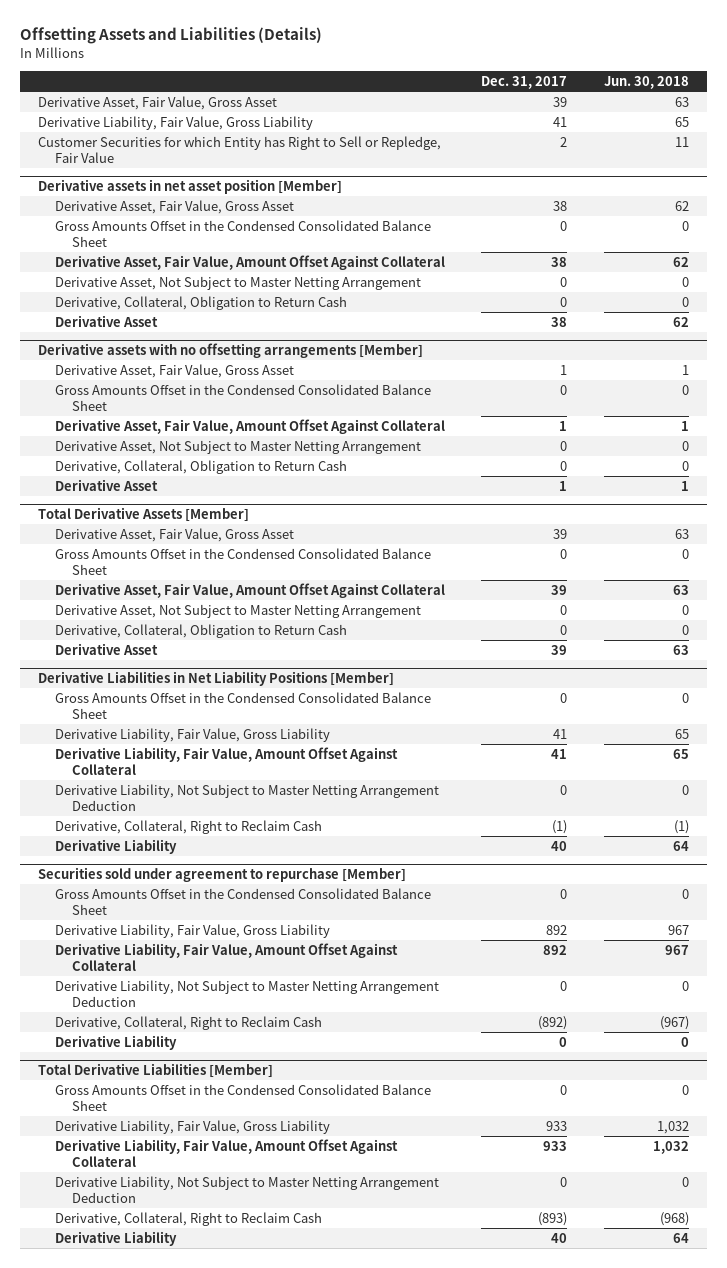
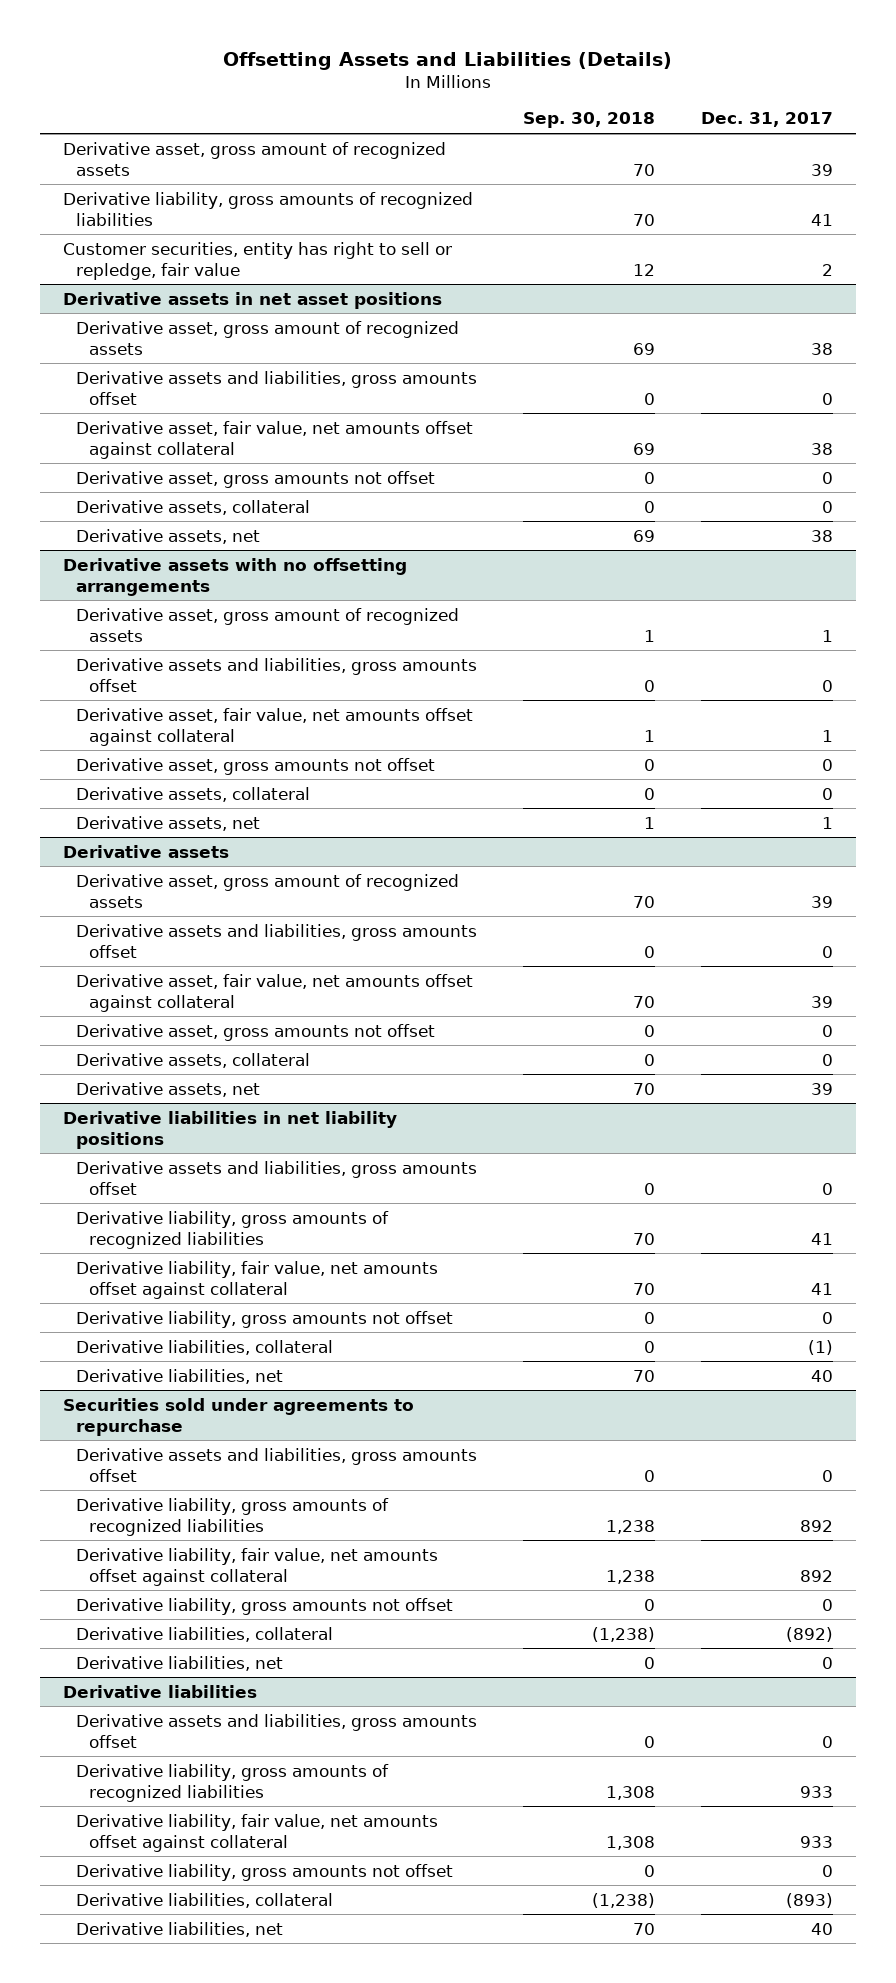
- | Dec. 31, 2017 | Jun. 30, 2018
+ | Sep. 30, 2018 | Dec. 31, 2017
- Derivative Asset, Fair Value, Gross Asset | 39 | 63
- Derivative Liability, Fair Value, Gross Liability | 41 | 65
- Customer Securities for which Entity has Right to Sell or Repledge, Fair Value | 2 | 11
- Derivative assets in net asset position [Member]
- Derivative Asset, Fair Value, Gross Asset | 38 | 62
- Gross Amounts Offset in the Condensed Consolidated Balance Sheet | 0 | 0
- Derivative Asset, Fair Value, Amount Offset Against Collateral | 38 | 62
- Derivative Asset, Not Subject to Master Netting Arrangement | 0 | 0
- Derivative, Collateral, Obligation to Return Cash | 0 | 0
- Derivative Asset | 38 | 62
- Derivative assets with no offsetting arrangements [Member]
- Derivative Asset, Fair Value, Gross Asset | 1 | 1
- Gross Amounts Offset in the Condensed Consolidated Balance Sheet | 0 | 0
- Derivative Asset, Fair Value, Amount Offset Against Collateral | 1 | 1
- Derivative Asset, Not Subject to Master Netting Arrangement | 0 | 0
- Derivative, Collateral, Obligation to Return Cash | 0 | 0
- Derivative Asset | 1 | 1
- Total Derivative Assets [Member]
- Derivative Asset, Fair Value, Gross Asset | 39 | 63
- Gross Amounts Offset in the Condensed Consolidated Balance Sheet | 0 | 0
- Derivative Asset, Fair Value, Amount Offset Against Collateral | 39 | 63
- Derivative Asset, Not Subject to Master Netting Arrangement | 0 | 0
- Derivative, Collateral, Obligation to Return Cash | 0 | 0
- Derivative Asset | 39 | 63
- Derivative Liabilities in Net Liability Positions [Member]
- Gross Amounts Offset in the Condensed Consolidated Balance Sheet | 0 | 0
- Derivative Liability, Fair Value, Gross Liability | 41 | 65
- Derivative Liability, Fair Value, Amount Offset Against Collateral | 41 | 65
- Derivative Liability, Not Subject to Master Netting Arrangement Deduction | 0 | 0
- Derivative, Collateral, Right to Reclaim Cash | (1) | (1)
- Derivative Liability | 40 | 64
- Securities sold under agreement to repurchase [Member]
- Gross Amounts Offset in the Condensed Consolidated Balance Sheet | 0 | 0
- Derivative Liability, Fair Value, Gross Liability | 892 | 967
- Derivative Liability, Fair Value, Amount Offset Against Collateral | 892 | 967
- Derivative Liability, Not Subject to Master Netting Arrangement Deduction | 0 | 0
- Derivative, Collateral, Right to Reclaim Cash | (892) | (967)
- Derivative Liability | 0 | 0
- Total Derivative Liabilities [Member]
- Gross Amounts Offset in the Condensed Consolidated Balance Sheet | 0 | 0
- Derivative Liability, Fair Value, Gross Liability | 933 | 1,032
- Derivative Liability, Fair Value, Amount Offset Against Collateral | 933 | 1,032
- Derivative Liability, Not Subject to Master Netting Arrangement Deduction | 0 | 0
- Derivative, Collateral, Right to Reclaim Cash | (893) | (968)
- Derivative Liability | 40 | 64
+ Derivative asset, gross amount of recognized assets | 70 | 39
+ Derivative liability, gross amounts of recognized liabilities | 70 | 41
+ Customer securities, entity has right to sell or repledge, fair value | 12 | 2
+ Derivative assets in net asset positions
+ Derivative asset, gross amount of recognized assets | 69 | 38
+ Derivative assets and liabilities, gross amounts offset | 0 | 0
+ Derivative asset, fair value, net amounts offset against collateral | 69 | 38
+ Derivative asset, gross amounts not offset | 0 | 0
+ Derivative assets, collateral | 0 | 0
+ Derivative assets, net | 69 | 38
+ Derivative assets with no offsetting arrangements
+ Derivative asset, gross amount of recognized assets | 1 | 1
+ Derivative assets and liabilities, gross amounts offset | 0 | 0
+ Derivative asset, fair value, net amounts offset against collateral | 1 | 1
+ Derivative asset, gross amounts not offset | 0 | 0
+ Derivative assets, collateral | 0 | 0
+ Derivative assets, net | 1 | 1
+ Derivative assets
+ Derivative asset, gross amount of recognized assets | 70 | 39
+ Derivative assets and liabilities, gross amounts offset | 0 | 0
+ Derivative asset, fair value, net amounts offset against collateral | 70 | 39
+ Derivative asset, gross amounts not offset | 0 | 0
+ Derivative assets, collateral | 0 | 0
+ Derivative assets, net | 70 | 39
+ Derivative liabilities in net liability positions
+ Derivative assets and liabilities, gross amounts offset | 0 | 0
+ Derivative liability, gross amounts of recognized liabilities | 70 | 41
+ Derivative liability, fair value, net amounts offset against collateral | 70 | 41
+ Derivative liability, gross amounts not offset | 0 | 0
+ Derivative liabilities, collateral | 0 | (1)
+ Derivative liabilities, net | 70 | 40
+ Securities sold under agreements to repurchase
+ Derivative assets and liabilities, gross amounts offset | 0 | 0
+ Derivative liability, gross amounts of recognized liabilities | 1,238 | 892
+ Derivative liability, fair value, net amounts offset against collateral | 1,238 | 892
+ Derivative liability, gross amounts not offset | 0 | 0
+ Derivative liabilities, collateral | (1,238) | (892)
+ Derivative liabilities, net | 0 | 0
+ Derivative liabilities
+ Derivative assets and liabilities, gross amounts offset | 0 | 0
+ Derivative liability, gross amounts of recognized liabilities | 1,308 | 933
+ Derivative liability, fair value, net amounts offset against collateral | 1,308 | 933
+ Derivative liability, gross amounts not offset | 0 | 0
+ Derivative liabilities, collateral | (1,238) | (893)
+ Derivative liabilities, net | 70 | 40

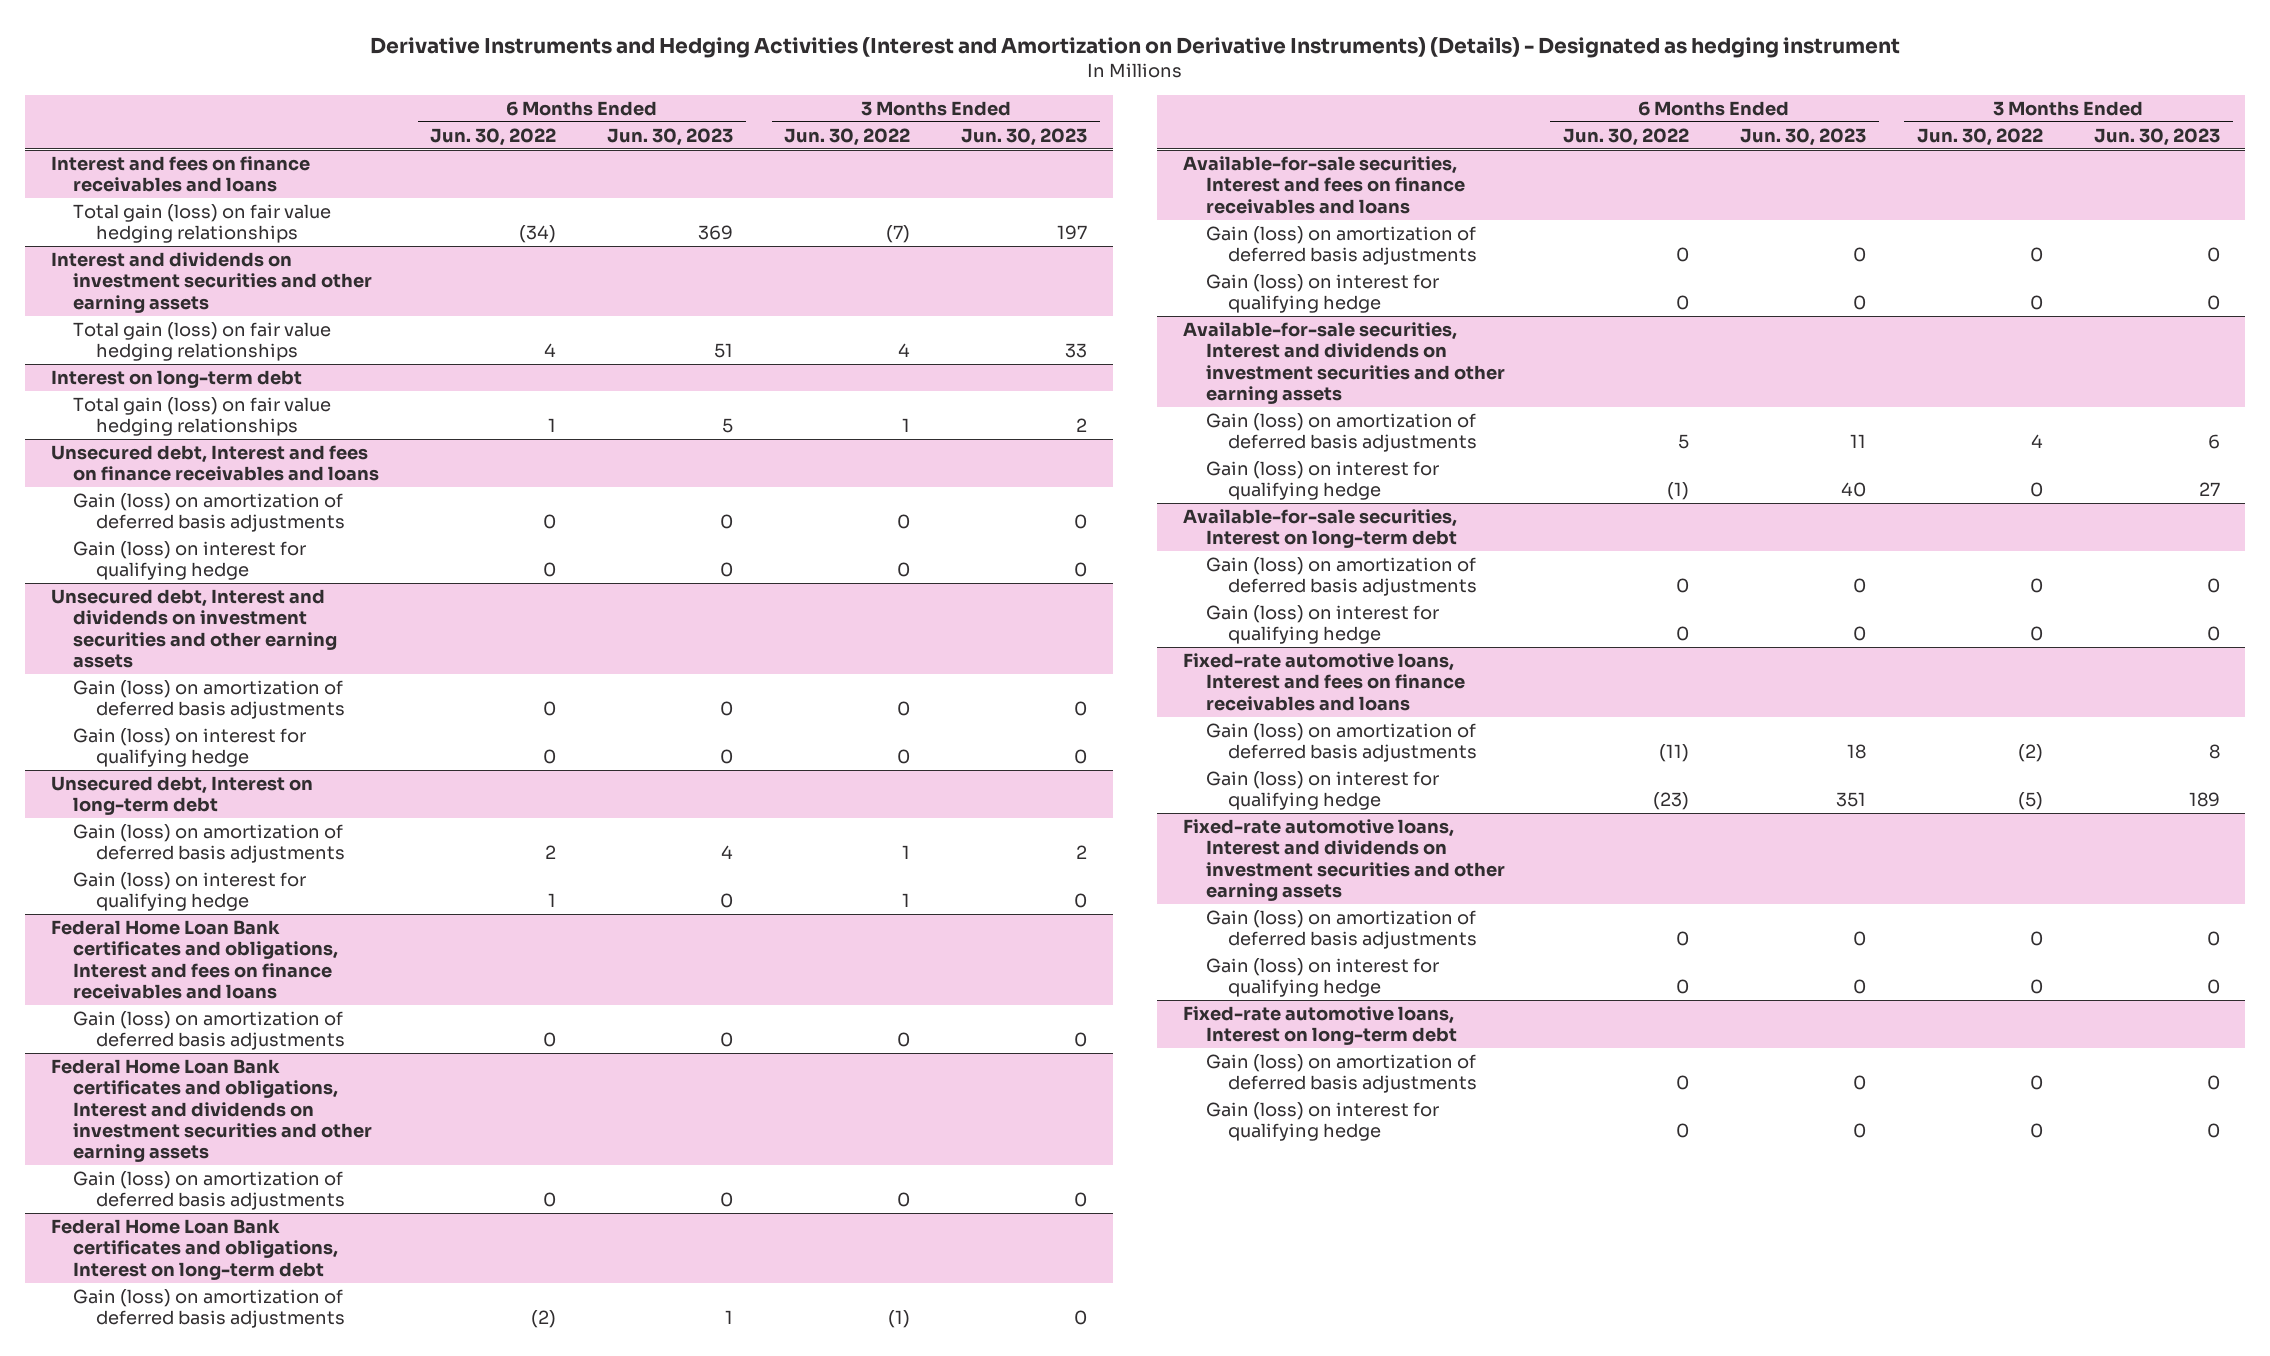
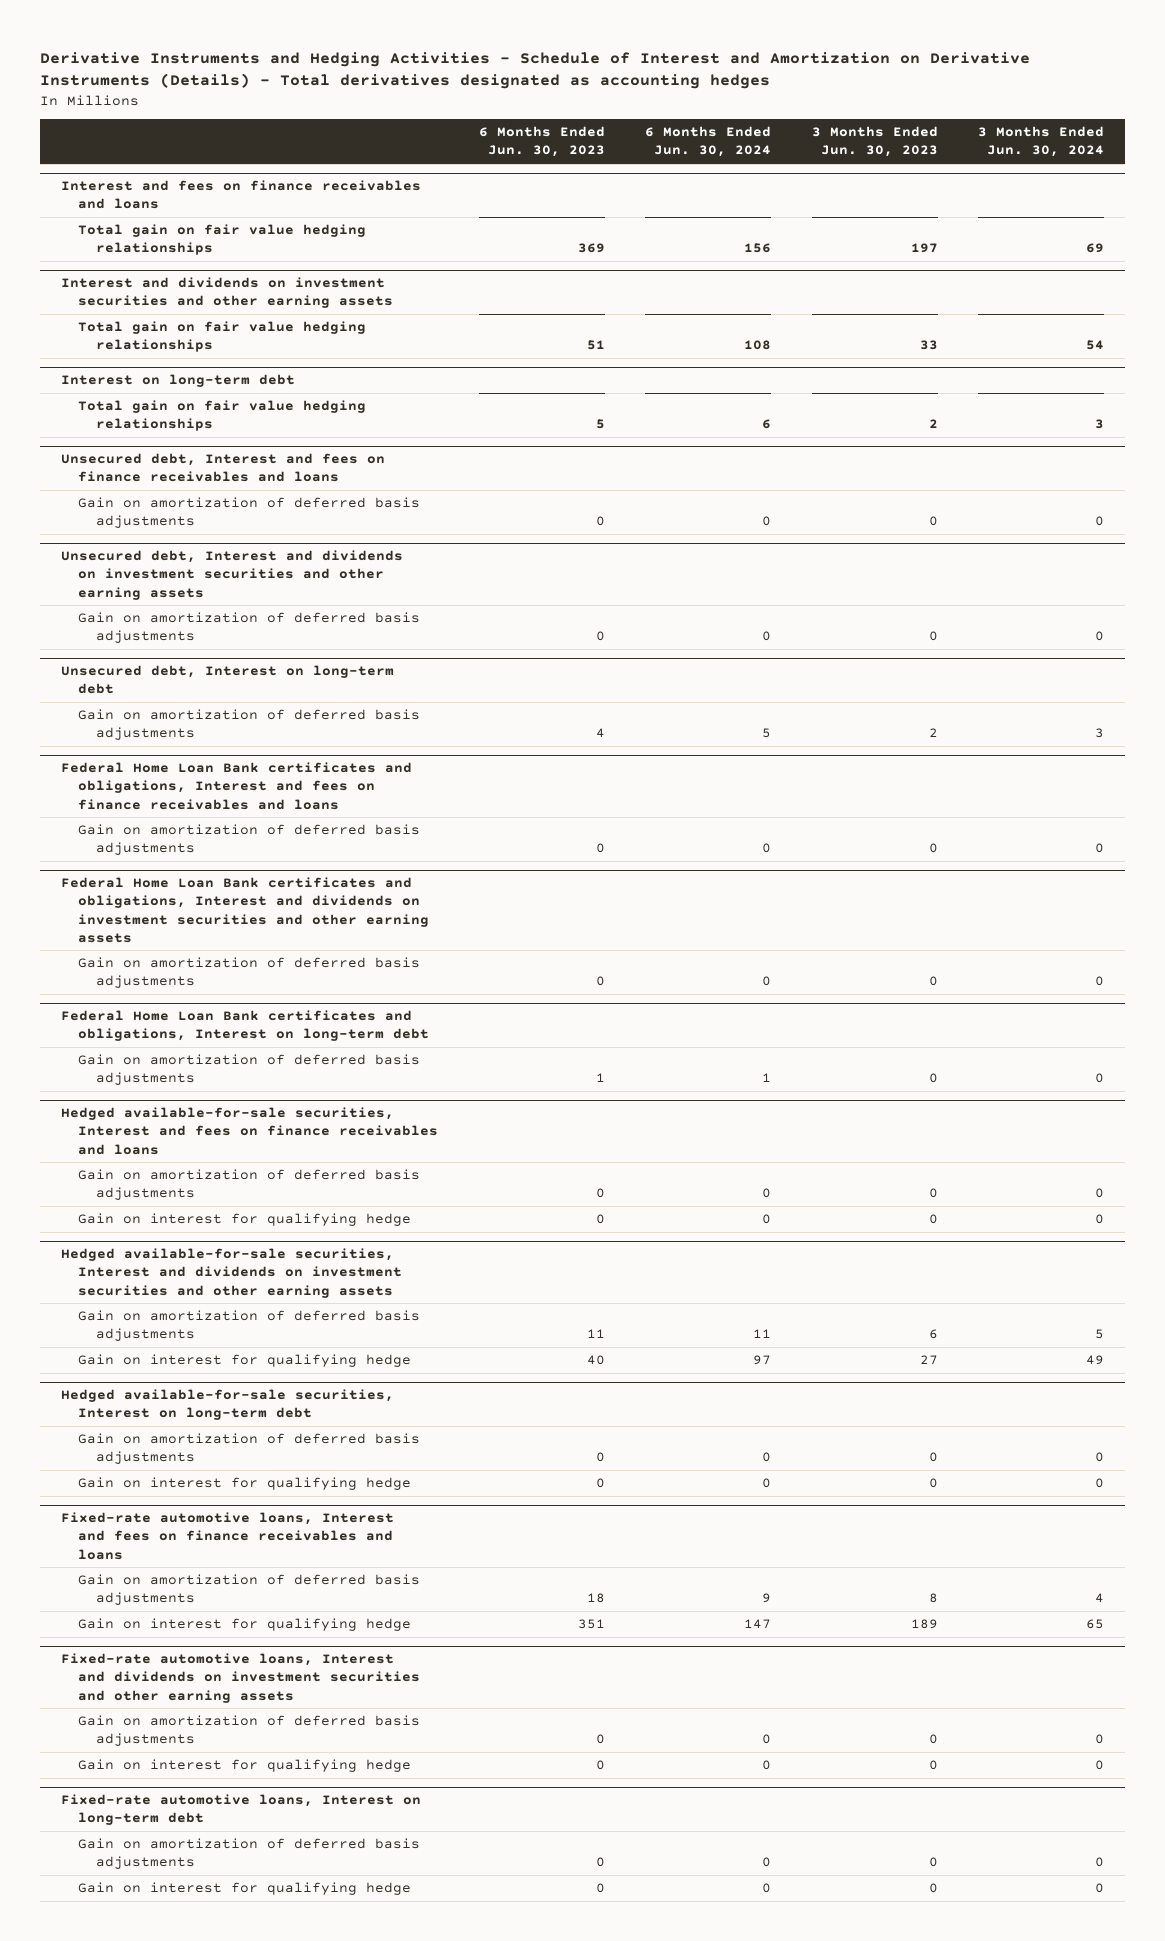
- Derivative Instruments and Hedging Activities (Interest and Amortization on Derivative Instruments) (Details) - Designated as hedging instrument
+ Derivative Instruments and Hedging Activities - Schedule of Interest and Amortization on Derivative Instruments (Details) - Total derivatives designated as accounting hedges
- | 6 Months Ended Jun. 30, 2022 | 6 Months Ended Jun. 30, 2023 | 3 Months Ended Jun. 30, 2022 | 3 Months Ended Jun. 30, 2023
+ | 6 Months Ended Jun. 30, 2023 | 6 Months Ended Jun. 30, 2024 | 3 Months Ended Jun. 30, 2023 | 3 Months Ended Jun. 30, 2024
@ Interest and fees on finance receivables and loans
- Total gain (loss) on fair value hedging relationships | (34) | 369 | (7) | 197
+ Total gain on fair value hedging relationships | 369 | 156 | 197 | 69
@ Interest and dividends on investment securities and other earning assets
- Total gain (loss) on fair value hedging relationships | 4 | 51 | 4 | 33
+ Total gain on fair value hedging relationships | 51 | 108 | 33 | 54
@ Interest on long-term debt
- Total gain (loss) on fair value hedging relationships | 1 | 5 | 1 | 2
+ Total gain on fair value hedging relationships | 5 | 6 | 2 | 3
@ Unsecured debt, Interest and fees on finance receivables and loans
- Gain (loss) on amortization of deferred basis adjustments | 0 | 0 | 0 | 0
- Gain (loss) on interest for qualifying hedge | 0 | 0 | 0 | 0
+ Gain on amortization of deferred basis adjustments | 0 | 0 | 0 | 0
@ Unsecured debt, Interest and dividends on investment securities and other earning assets
- Gain (loss) on amortization of deferred basis adjustments | 0 | 0 | 0 | 0
- Gain (loss) on interest for qualifying hedge | 0 | 0 | 0 | 0
+ Gain on amortization of deferred basis adjustments | 0 | 0 | 0 | 0
@ Unsecured debt, Interest on long-term debt
- Gain (loss) on amortization of deferred basis adjustments | 2 | 4 | 1 | 2
- Gain (loss) on interest for qualifying hedge | 1 | 0 | 1 | 0
+ Gain on amortization of deferred basis adjustments | 4 | 5 | 2 | 3
@ Federal Home Loan Bank certificates and obligations, Interest and fees on finance receivables and loans
- Gain (loss) on amortization of deferred basis adjustments | 0 | 0 | 0 | 0
+ Gain on amortization of deferred basis adjustments | 0 | 0 | 0 | 0
@ Federal Home Loan Bank certificates and obligations, Interest and dividends on investment securities and other earning assets
- Gain (loss) on amortization of deferred basis adjustments | 0 | 0 | 0 | 0
+ Gain on amortization of deferred basis adjustments | 0 | 0 | 0 | 0
@ Federal Home Loan Bank certificates and obligations, Interest on long-term debt
- Gain (loss) on amortization of deferred basis adjustments | (2) | 1 | (1) | 0
- Available-for-sale securities, Interest and fees on finance receivables and loans
- Gain (loss) on amortization of deferred basis adjustments | 0 | 0 | 0 | 0
- Gain (loss) on interest for qualifying hedge | 0 | 0 | 0 | 0
- Available-for-sale securities, Interest and dividends on investment securities and other earning assets
- Gain (loss) on amortization of deferred basis adjustments | 5 | 11 | 4 | 6
- Gain (loss) on interest for qualifying hedge | (1) | 40 | 0 | 27
- Available-for-sale securities, Interest on long-term debt
- Gain (loss) on amortization of deferred basis adjustments | 0 | 0 | 0 | 0
- Gain (loss) on interest for qualifying hedge | 0 | 0 | 0 | 0
@ Federal Home Loan Bank certificates and obligations, Interest on long-term debt
+ Gain on amortization of deferred basis adjustments | 1 | 1 | 0 | 0
+ Hedged available-for-sale securities, Interest and fees on finance receivables and loans
+ Gain on amortization of deferred basis adjustments | 0 | 0 | 0 | 0
+ Gain on interest for qualifying hedge | 0 | 0 | 0 | 0
+ Hedged available-for-sale securities, Interest and dividends on investment securities and other earning assets
+ Gain on amortization of deferred basis adjustments | 11 | 11 | 6 | 5
+ Gain on interest for qualifying hedge | 40 | 97 | 27 | 49
+ Hedged available-for-sale securities, Interest on long-term debt
+ Gain on amortization of deferred basis adjustments | 0 | 0 | 0 | 0
+ Gain on interest for qualifying hedge | 0 | 0 | 0 | 0
@ Fixed-rate automotive loans, Interest and fees on finance receivables and loans
- Gain (loss) on amortization of deferred basis adjustments | (11) | 18 | (2) | 8
- Gain (loss) on interest for qualifying hedge | (23) | 351 | (5) | 189
+ Gain on amortization of deferred basis adjustments | 18 | 9 | 8 | 4
+ Gain on interest for qualifying hedge | 351 | 147 | 189 | 65
@ Fixed-rate automotive loans, Interest and dividends on investment securities and other earning assets
- Gain (loss) on amortization of deferred basis adjustments | 0 | 0 | 0 | 0
- Gain (loss) on interest for qualifying hedge | 0 | 0 | 0 | 0
+ Gain on amortization of deferred basis adjustments | 0 | 0 | 0 | 0
+ Gain on interest for qualifying hedge | 0 | 0 | 0 | 0
@ Fixed-rate automotive loans, Interest on long-term debt
- Gain (loss) on amortization of deferred basis adjustments | 0 | 0 | 0 | 0
- Gain (loss) on interest for qualifying hedge | 0 | 0 | 0 | 0
+ Gain on amortization of deferred basis adjustments | 0 | 0 | 0 | 0
+ Gain on interest for qualifying hedge | 0 | 0 | 0 | 0

